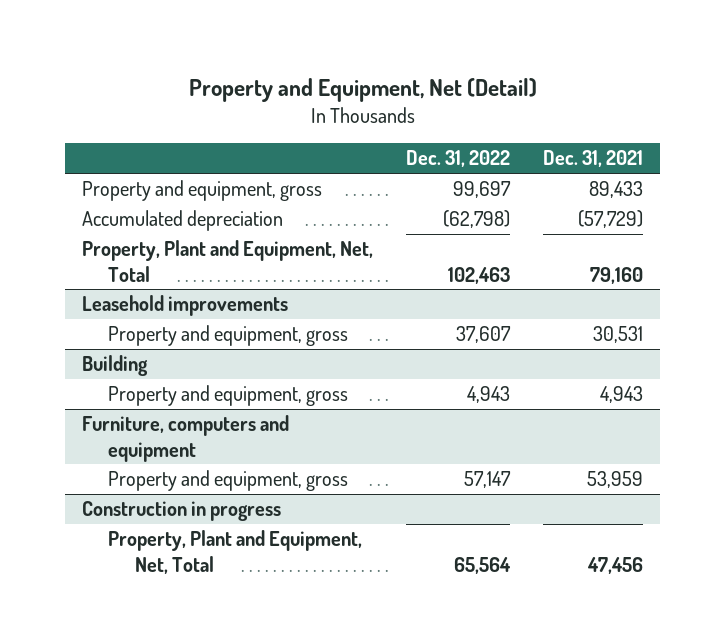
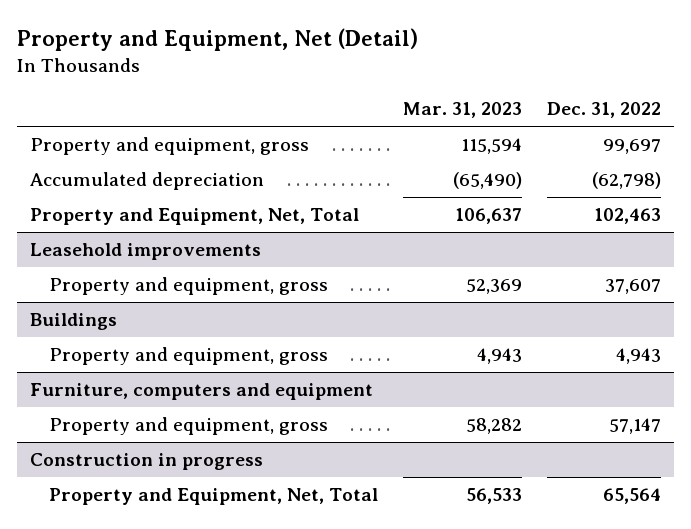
- | Dec. 31, 2022 | Dec. 31, 2021
+ | Mar. 31, 2023 | Dec. 31, 2022
- Property, Plant and Equipment, Net, Total | 102,463 | 79,160
+ Property and Equipment, Net, Total | 106,637 | 102,463
- Building
+ Buildings
@ Construction in progress
- Property, Plant and Equipment, Net, Total | 65,564 | 47,456
+ Property and Equipment, Net, Total | 56,533 | 65,564

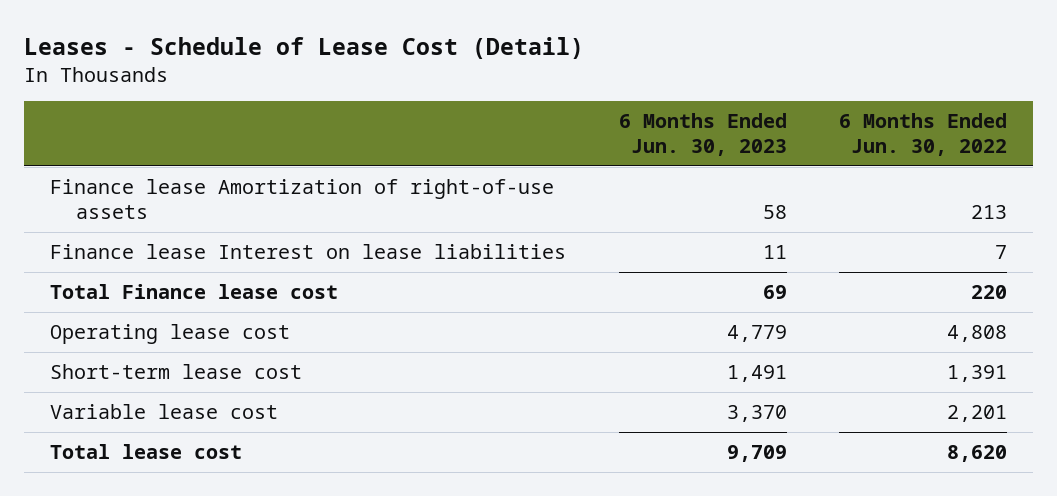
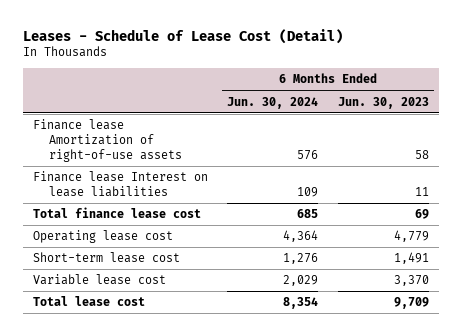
- | 6 Months Ended Jun. 30, 2023 | 6 Months Ended Jun. 30, 2022
+ | 6 Months Ended Jun. 30, 2024 | 6 Months Ended Jun. 30, 2023
- Total Finance lease cost | 69 | 220
+ Total finance lease cost | 685 | 69

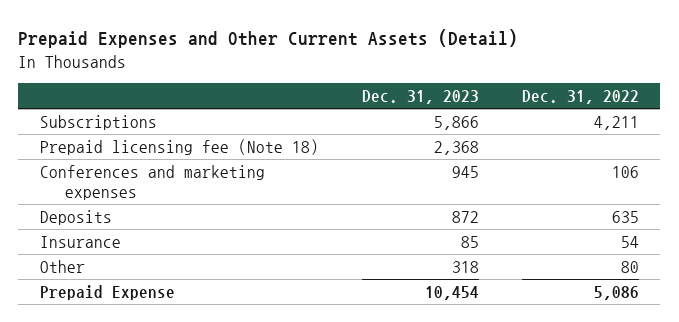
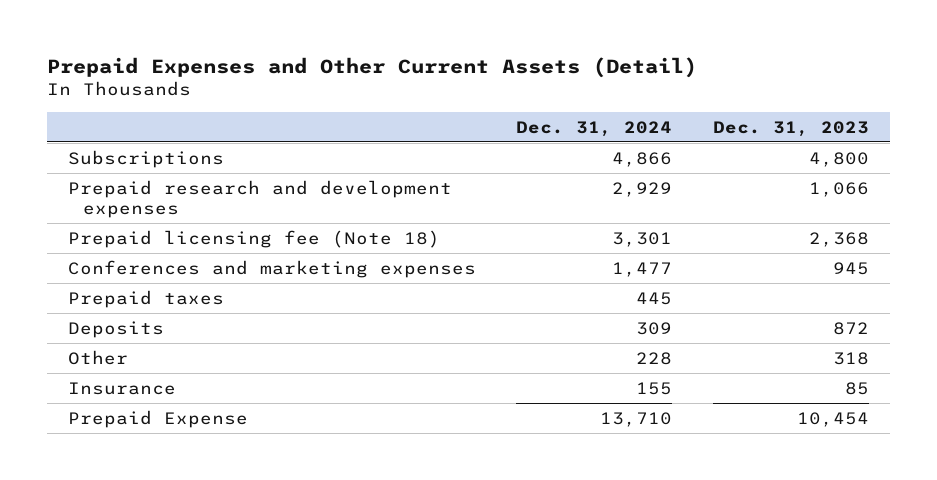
- | Dec. 31, 2023 | Dec. 31, 2022
+ | Dec. 31, 2024 | Dec. 31, 2023
- Subscriptions | 5,866 | 4,211
+ Subscriptions | 4,866 | 4,800
+ Prepaid research and development expenses | 2,929 | 1,066
+ Prepaid taxes | 445 |
moved down: Insurance | 155 | 85

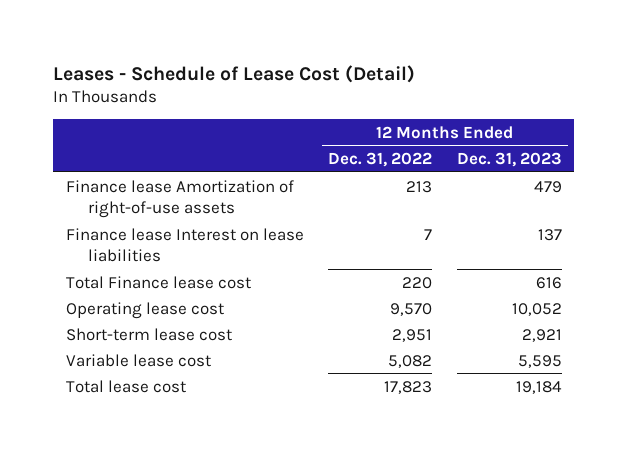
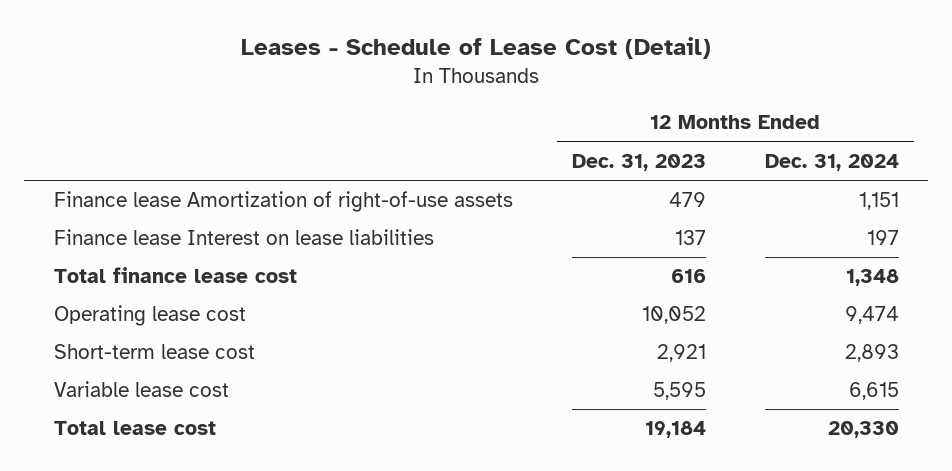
- | 12 Months Ended Dec. 31, 2022 | 12 Months Ended Dec. 31, 2023
+ | 12 Months Ended Dec. 31, 2023 | 12 Months Ended Dec. 31, 2024
- Total Finance lease cost | 220 | 616
+ Total finance lease cost | 616 | 1,348

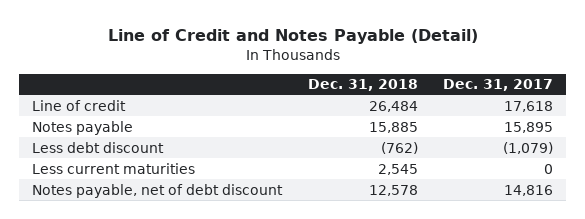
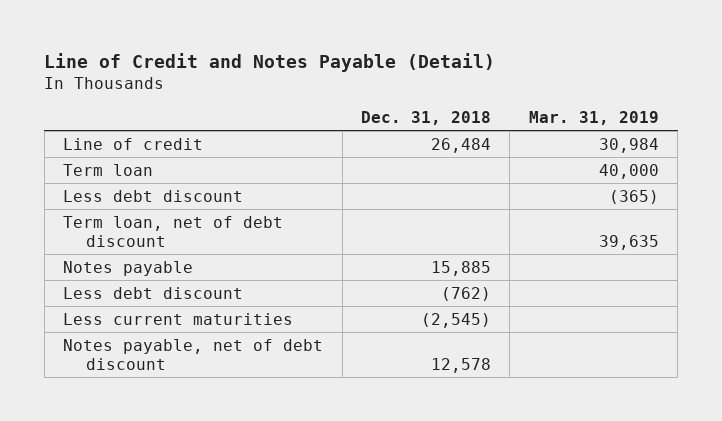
- | Dec. 31, 2018 | Dec. 31, 2017
+ | Dec. 31, 2018 | Mar. 31, 2019
+ Term loan | | 40,000
+ Less debt discount | | (365)
+ Term loan, net of debt discount | | 39,635
- Less current maturities | 2,545 | 0
+ Less current maturities | (2,545) |

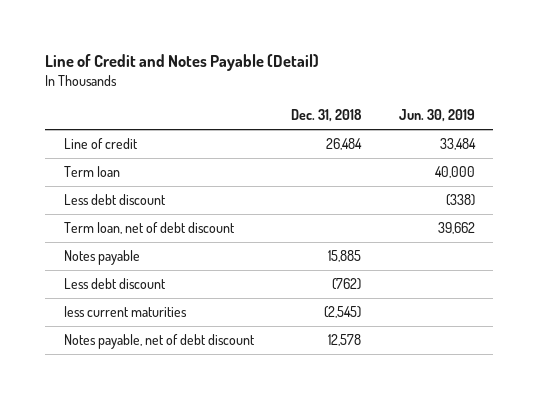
- | Dec. 31, 2018 | Mar. 31, 2019
+ | Dec. 31, 2018 | Jun. 30, 2019
- Less current maturities | (2,545) |
+ less current maturities | (2,545) |

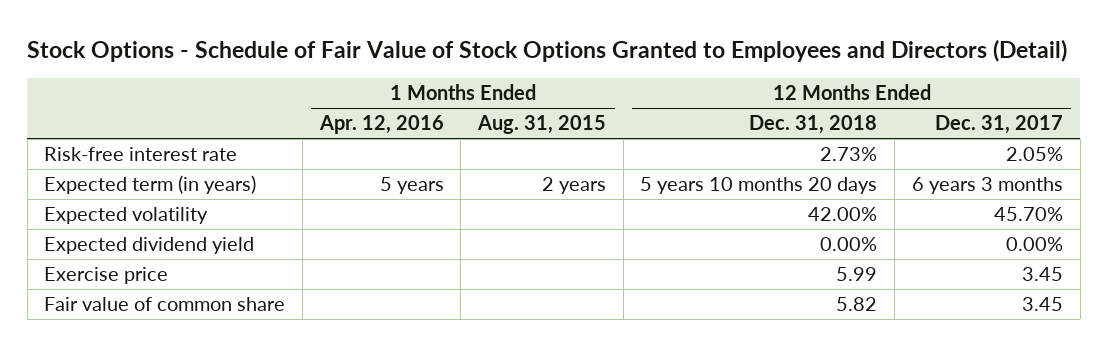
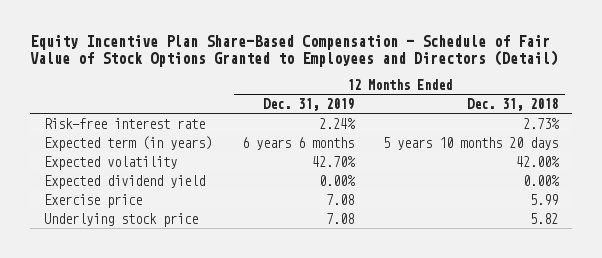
- Stock Options - Schedule of Fair Value of Stock Options Granted to Employees and Directors (Detail)
+ Equity Incentive Plan Share-Based Compensation - Schedule of Fair Value of Stock Options Granted to Employees and Directors (Detail)
- | 1 Months Ended Apr. 12, 2016 | 1 Months Ended Aug. 31, 2015 | 12 Months Ended Dec. 31, 2018 | 12 Months Ended Dec. 31, 2017
+ | 12 Months Ended Dec. 31, 2019 | 12 Months Ended Dec. 31, 2018
- Fair value of common share | | | 5.82 | 3.45
+ Underlying stock price | 7.08 | 5.82

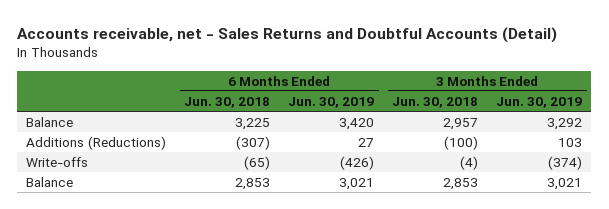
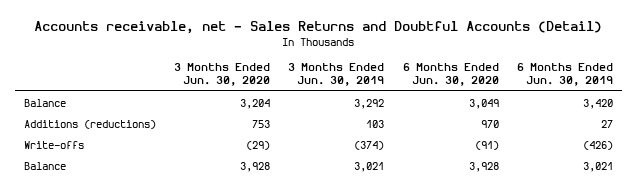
- | 6 Months Ended Jun. 30, 2018 | 6 Months Ended Jun. 30, 2019 | 3 Months Ended Jun. 30, 2018 | 3 Months Ended Jun. 30, 2019
+ | 3 Months Ended Jun. 30, 2020 | 3 Months Ended Jun. 30, 2019 | 6 Months Ended Jun. 30, 2020 | 6 Months Ended Jun. 30, 2019
- Additions (Reductions) | (307) | 27 | (100) | 103
+ Additions (reductions) | 753 | 103 | 970 | 27

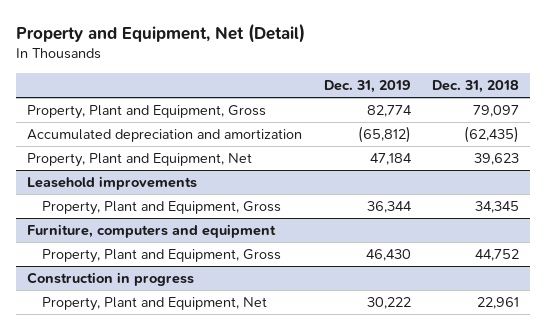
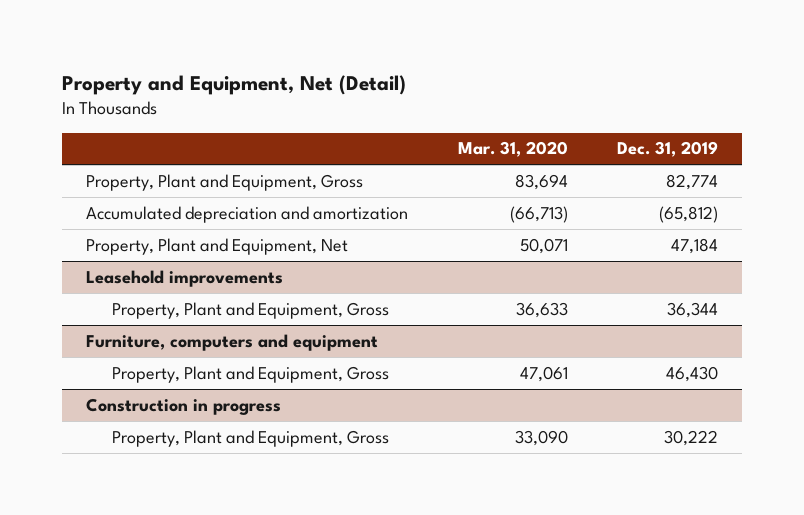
- | Dec. 31, 2019 | Dec. 31, 2018
+ | Mar. 31, 2020 | Dec. 31, 2019
@ Construction in progress
- Property, Plant and Equipment, Net | 30,222 | 22,961
+ Property, Plant and Equipment, Gross | 33,090 | 30,222

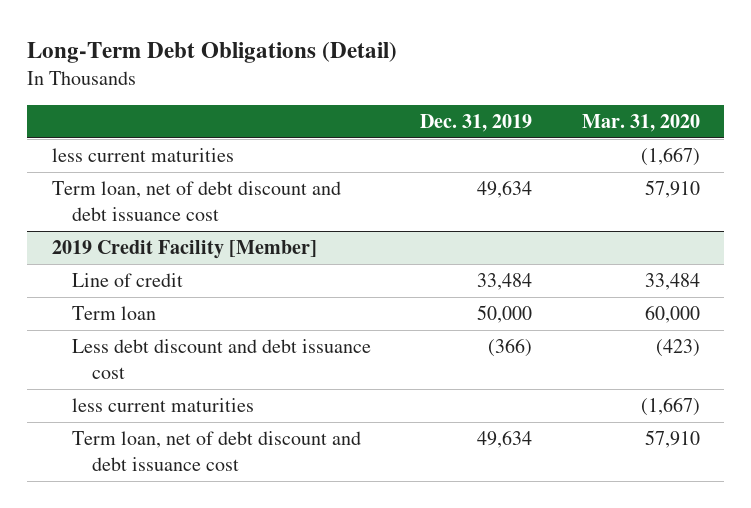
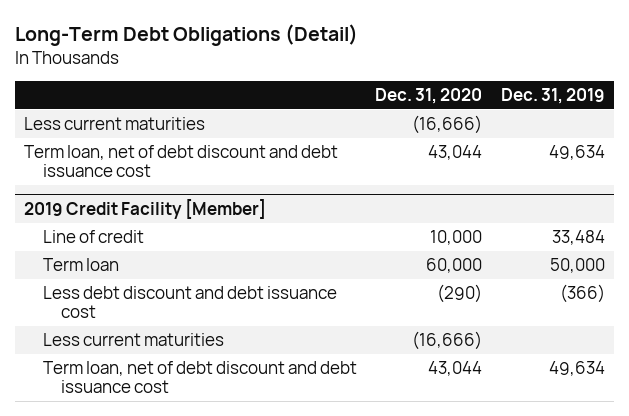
- | Dec. 31, 2019 | Mar. 31, 2020
+ | Dec. 31, 2020 | Dec. 31, 2019
- less current maturities | | (1,667)
+ Less current maturities | (16,666) |
@ 2019 Credit Facility [Member]
- less current maturities | | (1,667)
+ Less current maturities | (16,666) |

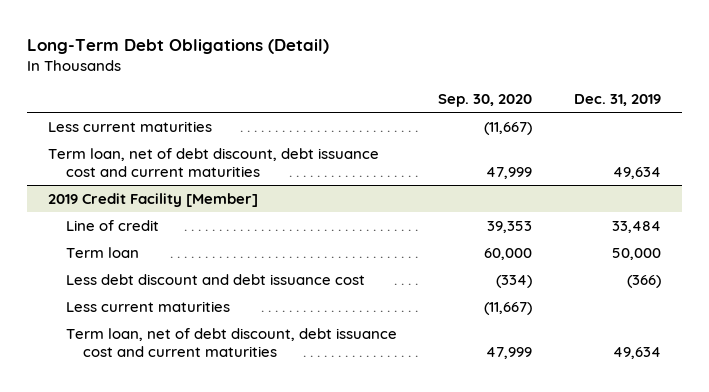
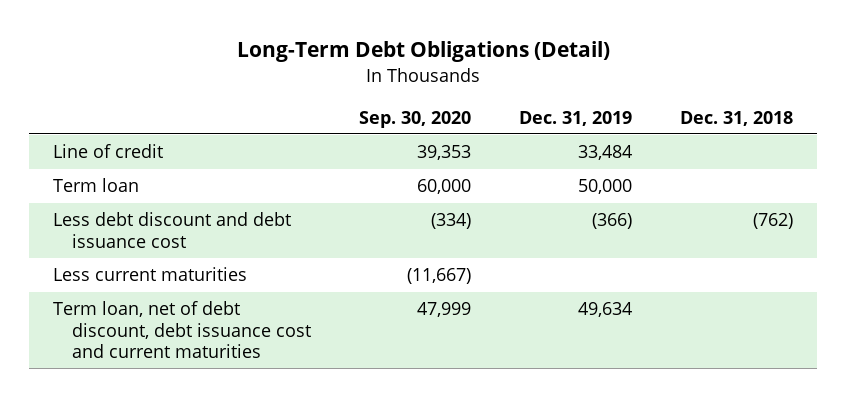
- | Sep. 30, 2020 | Dec. 31, 2019
+ | Sep. 30, 2020 | Dec. 31, 2019 | Dec. 31, 2018
- Less current maturities | (11,667) |
- Term loan, net of debt discount, debt issuance cost and current maturities | 47,999 | 49,634
- 2019 Credit Facility [Member]

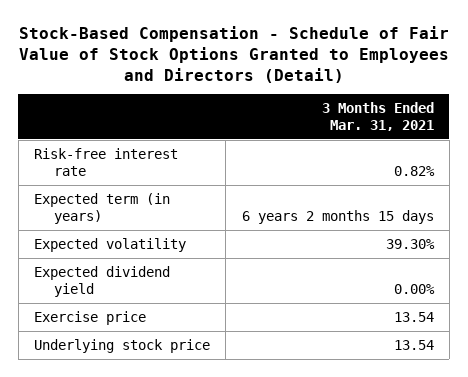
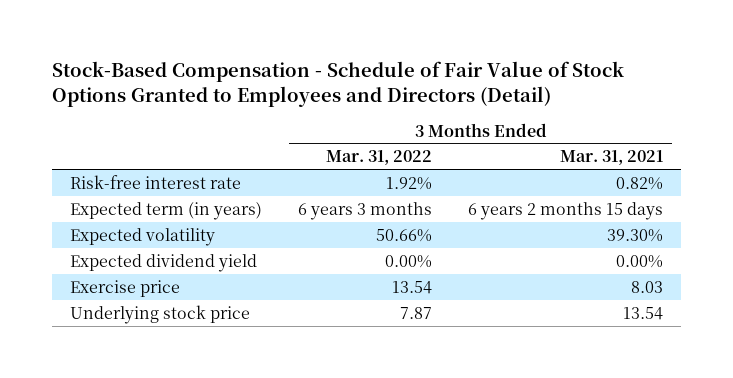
- | 3 Months Ended Mar. 31, 2021
+ | 3 Months Ended Mar. 31, 2022 | 3 Months Ended Mar. 31, 2021
- Exercise price | 13.54
+ Exercise price | 13.54 | 8.03

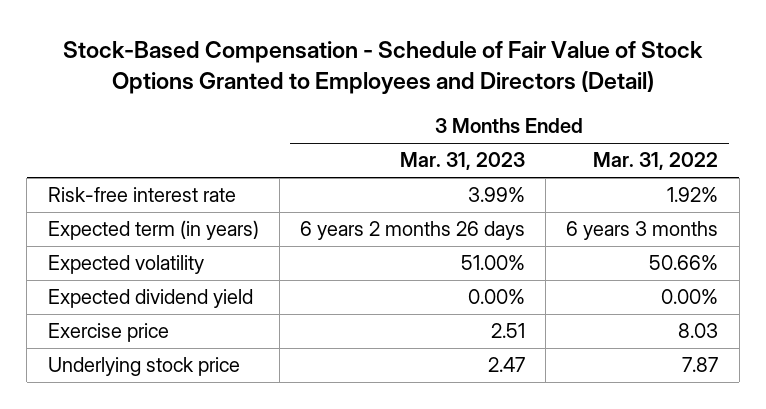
- | 3 Months Ended Mar. 31, 2022 | 3 Months Ended Mar. 31, 2021
+ | 3 Months Ended Mar. 31, 2023 | 3 Months Ended Mar. 31, 2022
- Exercise price | 13.54 | 8.03
+ Exercise price | 2.51 | 8.03

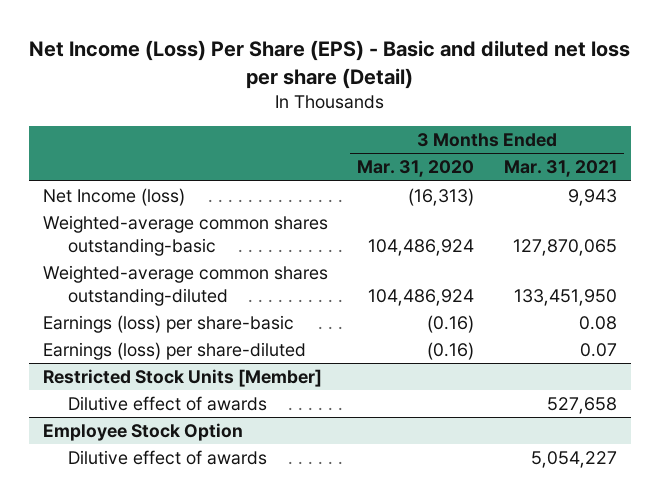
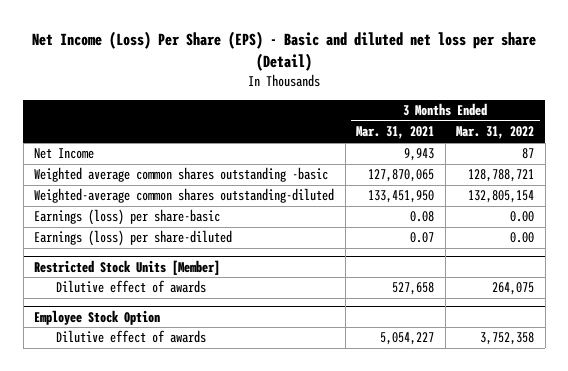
- | 3 Months Ended Mar. 31, 2020 | 3 Months Ended Mar. 31, 2021
+ | 3 Months Ended Mar. 31, 2021 | 3 Months Ended Mar. 31, 2022
- Net Income (loss) | (16,313) | 9,943
- Weighted-average common shares outstanding-basic | 104,486,924 | 127,870,065
+ Net Income | 9,943 | 87
+ Weighted average common shares outstanding -basic | 127,870,065 | 128,788,721

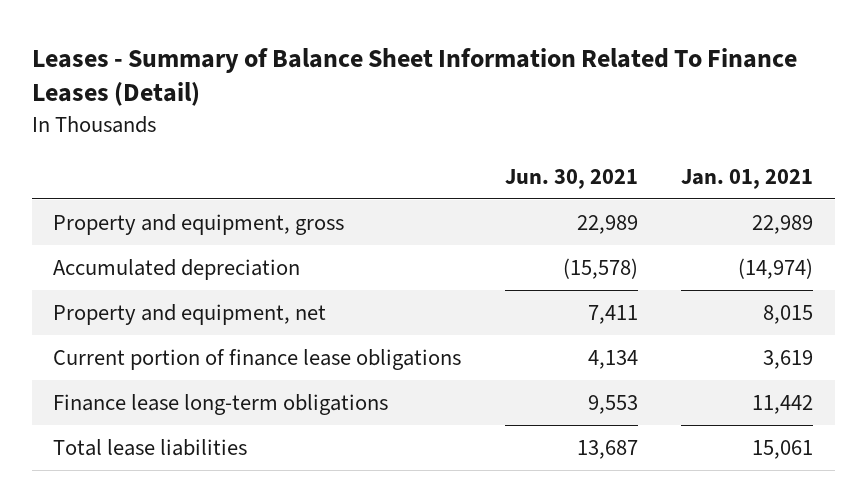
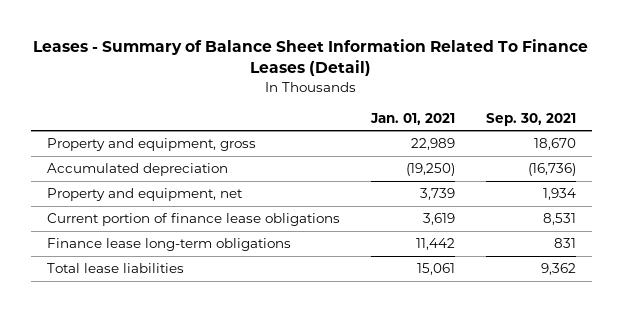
- | Jun. 30, 2021 | Jan. 01, 2021
+ | Jan. 01, 2021 | Sep. 30, 2021
- Accumulated depreciation | (15,578) | (14,974)
- Property and equipment, net | 7,411 | 8,015
+ Accumulated depreciation | (19,250) | (16,736)
+ Property and equipment, net | 3,739 | 1,934

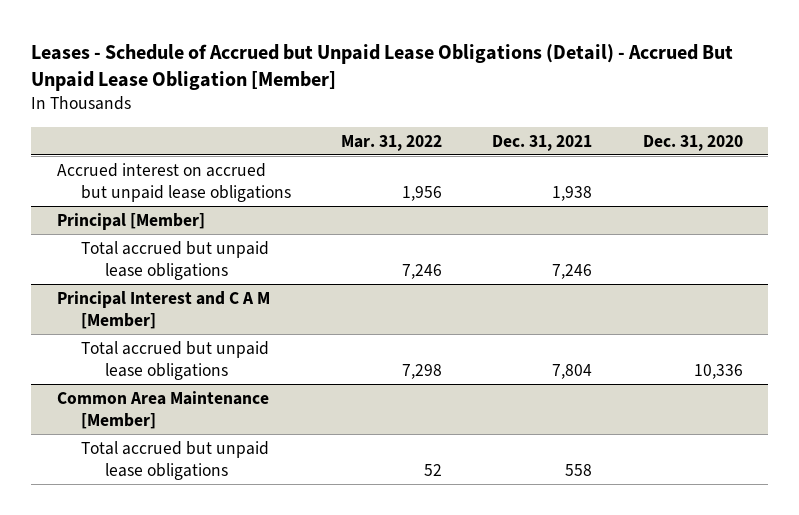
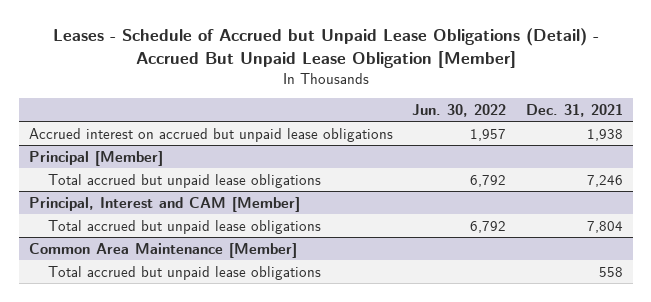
- | Mar. 31, 2022 | Dec. 31, 2021 | Dec. 31, 2020
+ | Jun. 30, 2022 | Dec. 31, 2021
- Principal Interest and C A M [Member]
+ Principal, Interest and CAM [Member]

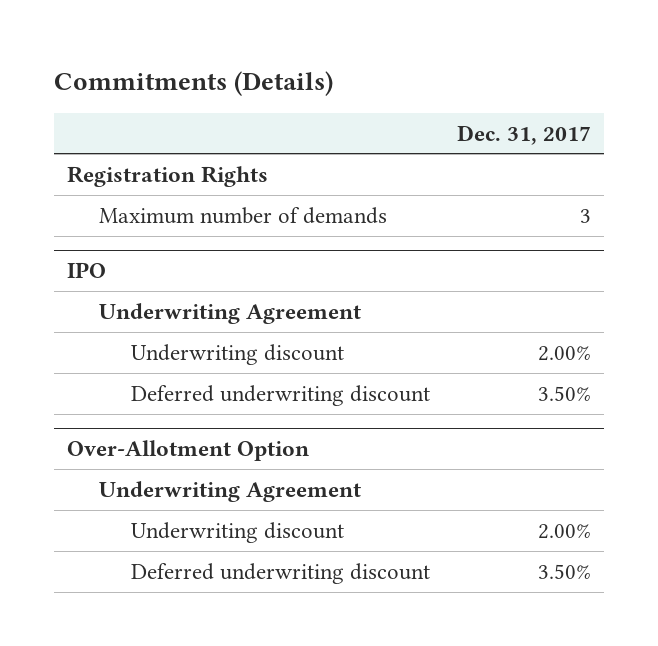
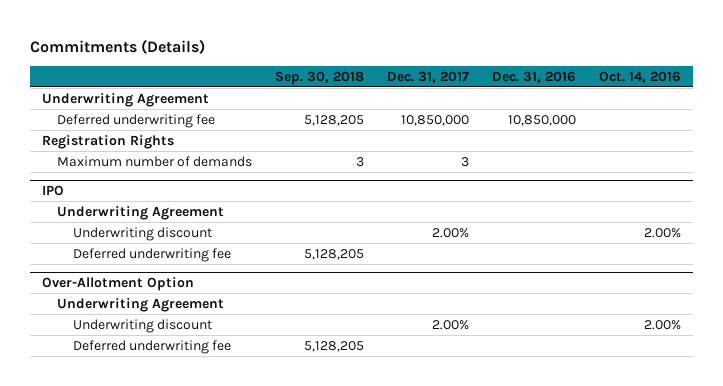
- | Dec. 31, 2017
+ | Sep. 30, 2018 | Dec. 31, 2017 | Dec. 31, 2016 | Oct. 14, 2016
+ Underwriting Agreement
+ Deferred underwriting fee | 5,128,205 | 10,850,000 | 10,850,000 |
@ IPO
- Deferred underwriting discount | 3.50%
+ Deferred underwriting fee | 5,128,205 | | |
@ Over-Allotment Option
- Deferred underwriting discount | 3.50%
+ Deferred underwriting fee | 5,128,205 | | |

